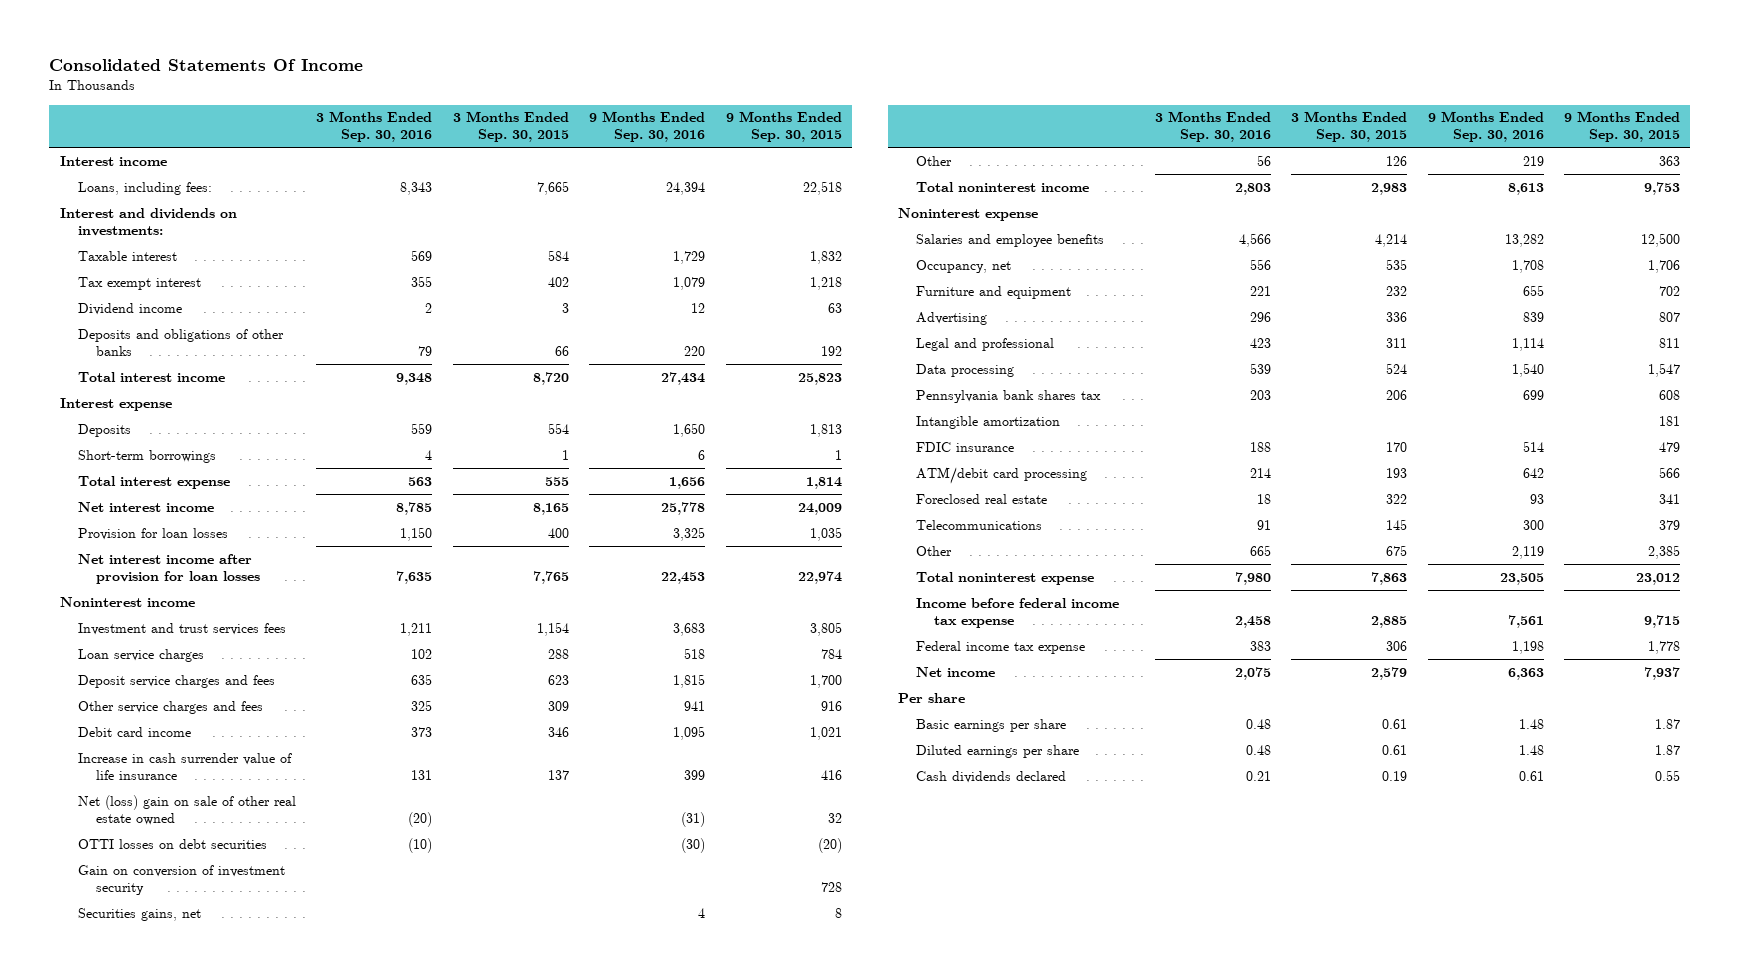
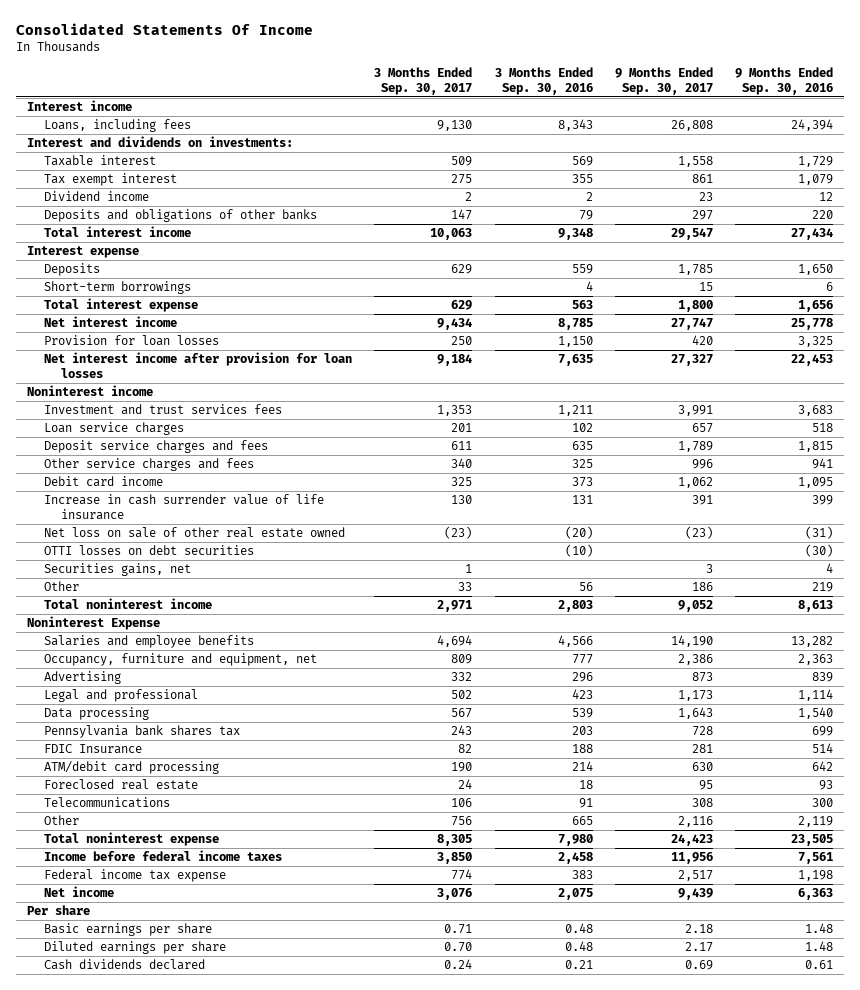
- | 3 Months Ended Sep. 30, 2016 | 3 Months Ended Sep. 30, 2015 | 9 Months Ended Sep. 30, 2016 | 9 Months Ended Sep. 30, 2015
+ | 3 Months Ended Sep. 30, 2017 | 3 Months Ended Sep. 30, 2016 | 9 Months Ended Sep. 30, 2017 | 9 Months Ended Sep. 30, 2016
- Loans, including fees: | 8,343 | 7,665 | 24,394 | 22,518
+ Loans, including fees | 9,130 | 8,343 | 26,808 | 24,394
- Net (loss) gain on sale of other real estate owned | (20) | | (31) | 32
+ Net loss on sale of other real estate owned | (23) | (20) | (23) | (31)
- Gain on conversion of investment security | | | | 728
- Noninterest expense
+ Noninterest Expense
- Occupancy, net | 556 | 535 | 1,708 | 1,706
- Furniture and equipment | 221 | 232 | 655 | 702
+ Occupancy, furniture and equipment, net | 809 | 777 | 2,386 | 2,363
- Intangible amortization | | | | 181
- FDIC insurance | 188 | 170 | 514 | 479
+ FDIC Insurance | 82 | 188 | 281 | 514
- Income before federal income tax expense | 2,458 | 2,885 | 7,561 | 9,715
+ Income before federal income taxes | 3,850 | 2,458 | 11,956 | 7,561

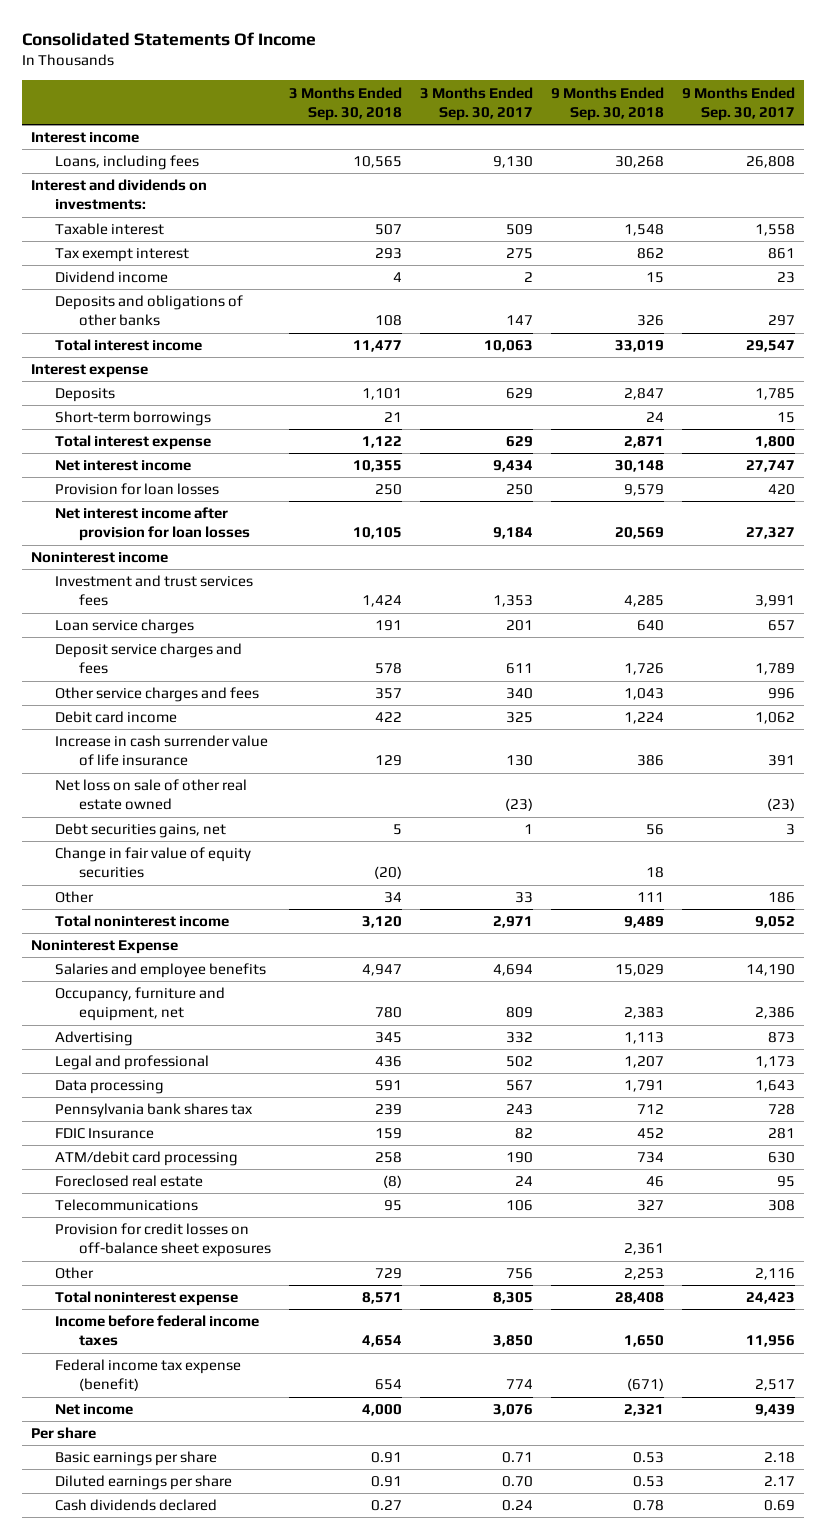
- | 3 Months Ended Sep. 30, 2017 | 3 Months Ended Sep. 30, 2016 | 9 Months Ended Sep. 30, 2017 | 9 Months Ended Sep. 30, 2016
+ | 3 Months Ended Sep. 30, 2018 | 3 Months Ended Sep. 30, 2017 | 9 Months Ended Sep. 30, 2018 | 9 Months Ended Sep. 30, 2017
- OTTI losses on debt securities | | (10) | | (30)
- Securities gains, net | 1 | | 3 | 4
+ Debt securities gains, net | 5 | 1 | 56 | 3
+ Change in fair value of equity securities | (20) | | 18 |
+ Provision for credit losses on off-balance sheet exposures | | | 2,361 |
- Federal income tax expense | 774 | 383 | 2,517 | 1,198
+ Federal income tax expense (benefit) | 654 | 774 | (671) | 2,517

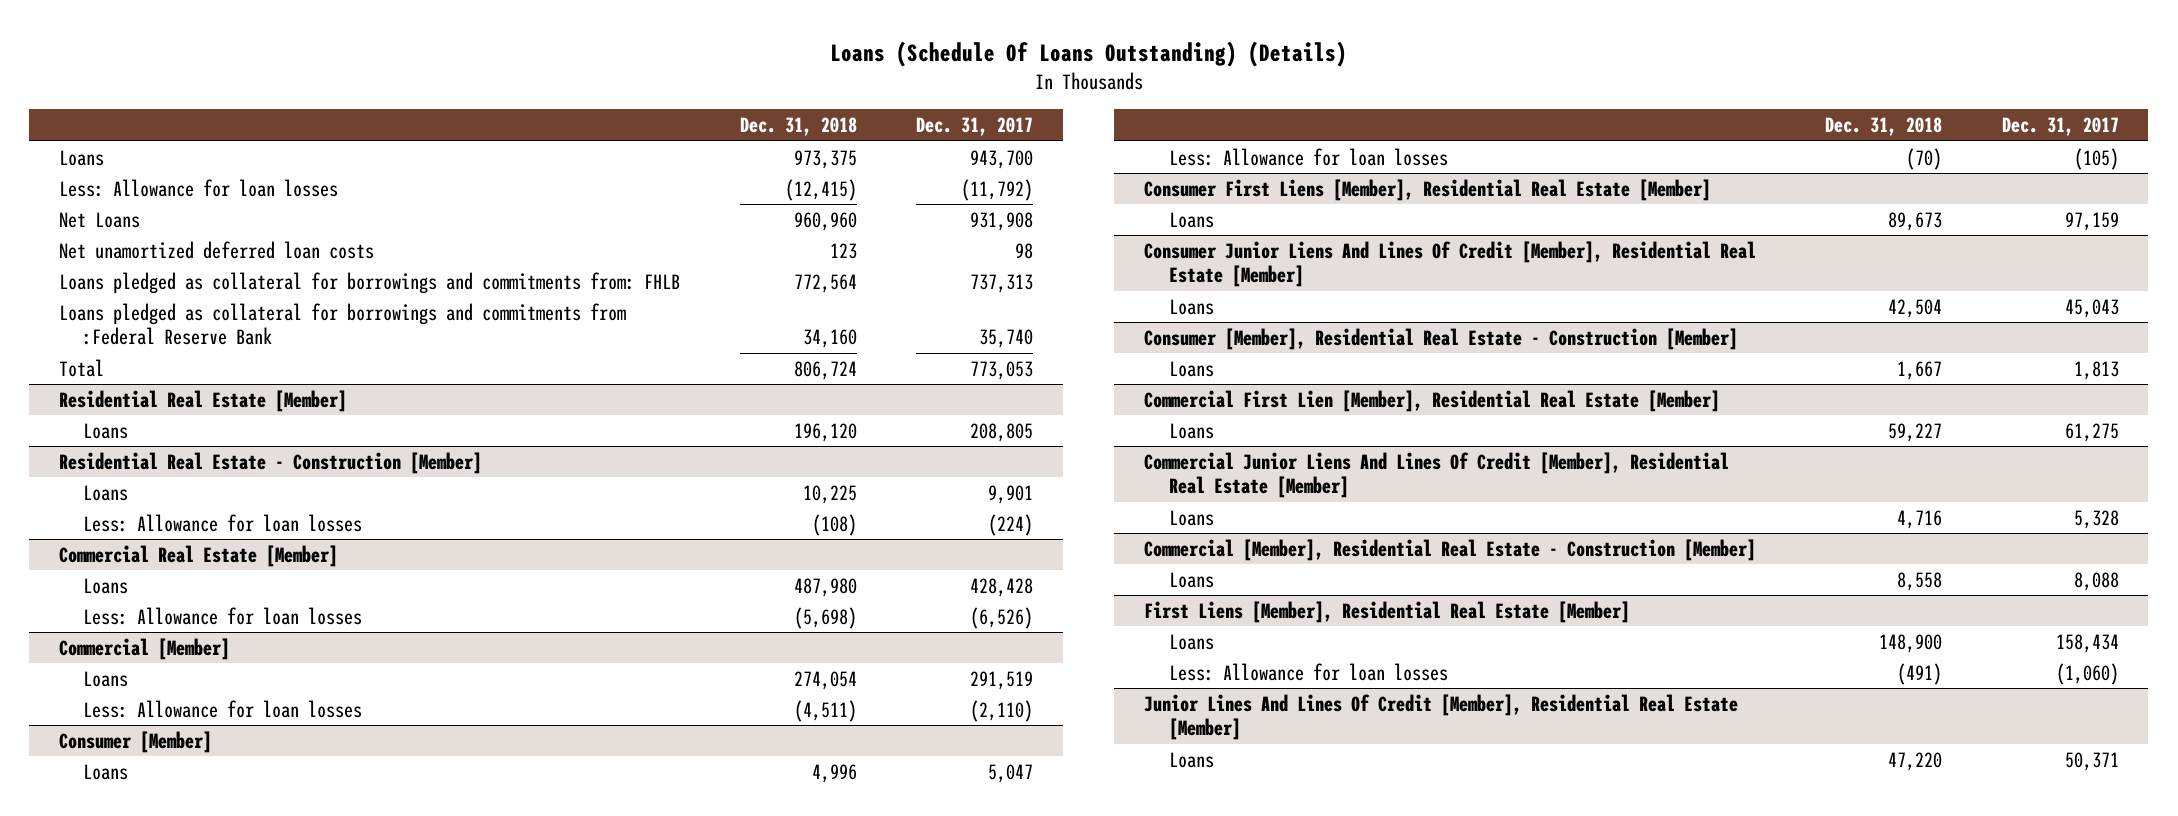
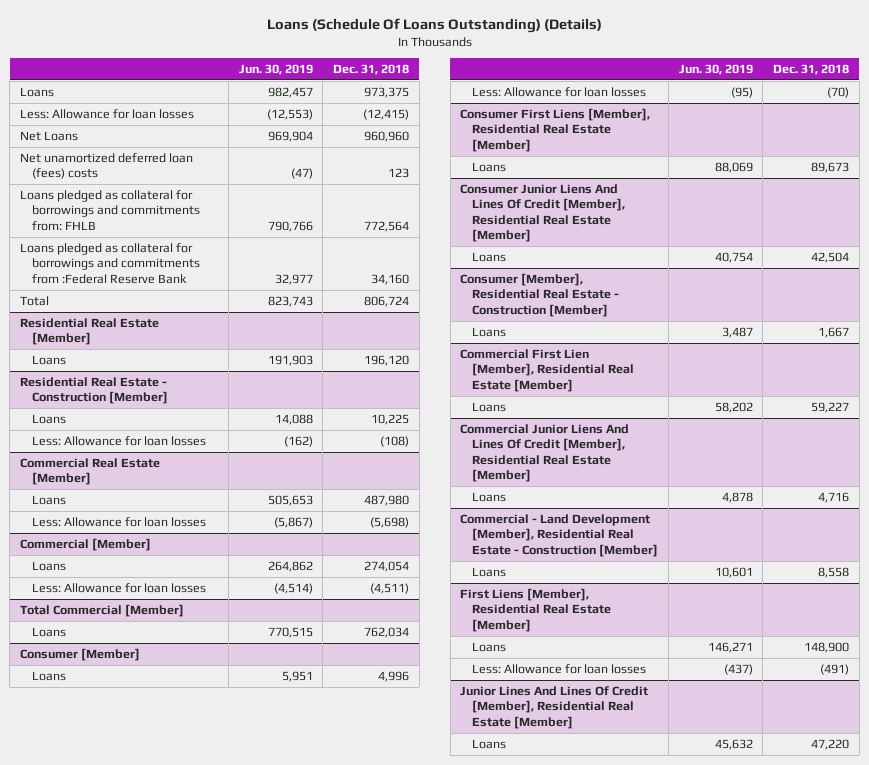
- | Dec. 31, 2018 | Dec. 31, 2017
+ | Jun. 30, 2019 | Dec. 31, 2018
- Net unamortized deferred loan costs | 123 | 98
+ Net unamortized deferred loan (fees) costs | (47) | 123
+ Total Commercial [Member]
+ Loans | 770,515 | 762,034
- Commercial [Member], Residential Real Estate - Construction [Member]
+ Commercial - Land Development [Member], Residential Real Estate - Construction [Member]

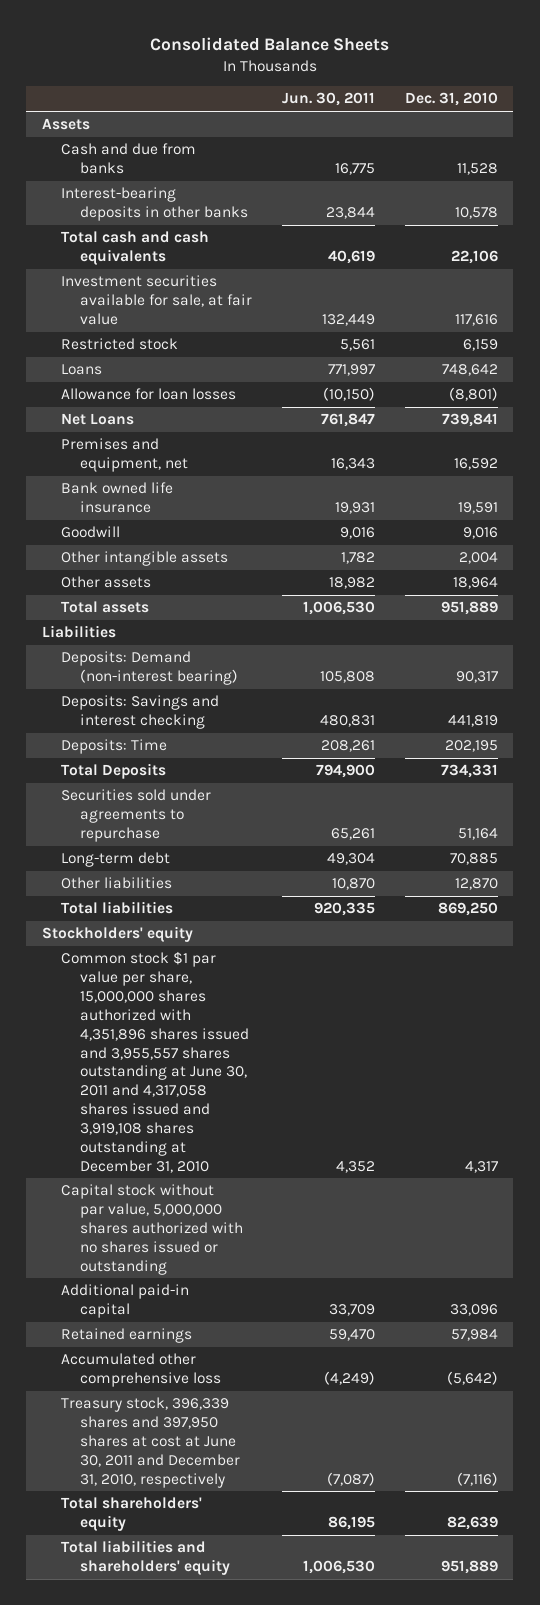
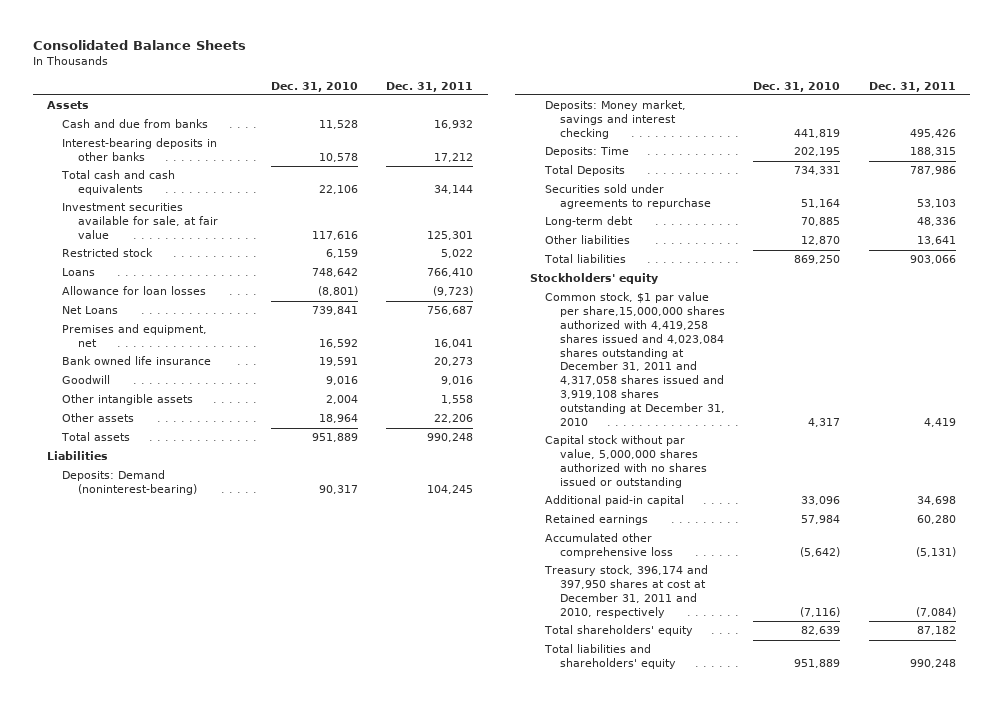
- | Jun. 30, 2011 | Dec. 31, 2010
+ | Dec. 31, 2010 | Dec. 31, 2011
- Deposits: Demand (non-interest bearing) | 105,808 | 90,317
- Deposits: Savings and interest checking | 480,831 | 441,819
+ Deposits: Demand (noninterest-bearing) | 90,317 | 104,245
+ Deposits: Money market, savings and interest checking | 441,819 | 495,426
- Common stock $1 par value per share, 15,000,000 shares authorized with 4,351,896 shares issued and 3,955,557 shares outstanding at June 30, 2011 and 4,317,058 shares issued and 3,919,108 shares outstanding at December 31, 2010 | 4,352 | 4,317
+ Common stock, $1 par value per share,15,000,000 shares authorized with 4,419,258 shares issued and 4,023,084 shares outstanding at December 31, 2011 and 4,317,058 shares issued and 3,919,108 shares outstanding at December 31, 2010 | 4,317 | 4,419
- Treasury stock, 396,339 shares and 397,950 shares at cost at June 30, 2011 and December 31, 2010, respectively | (7,087) | (7,116)
+ Treasury stock, 396,174 and 397,950 shares at cost at December 31, 2011 and 2010, respectively | (7,116) | (7,084)

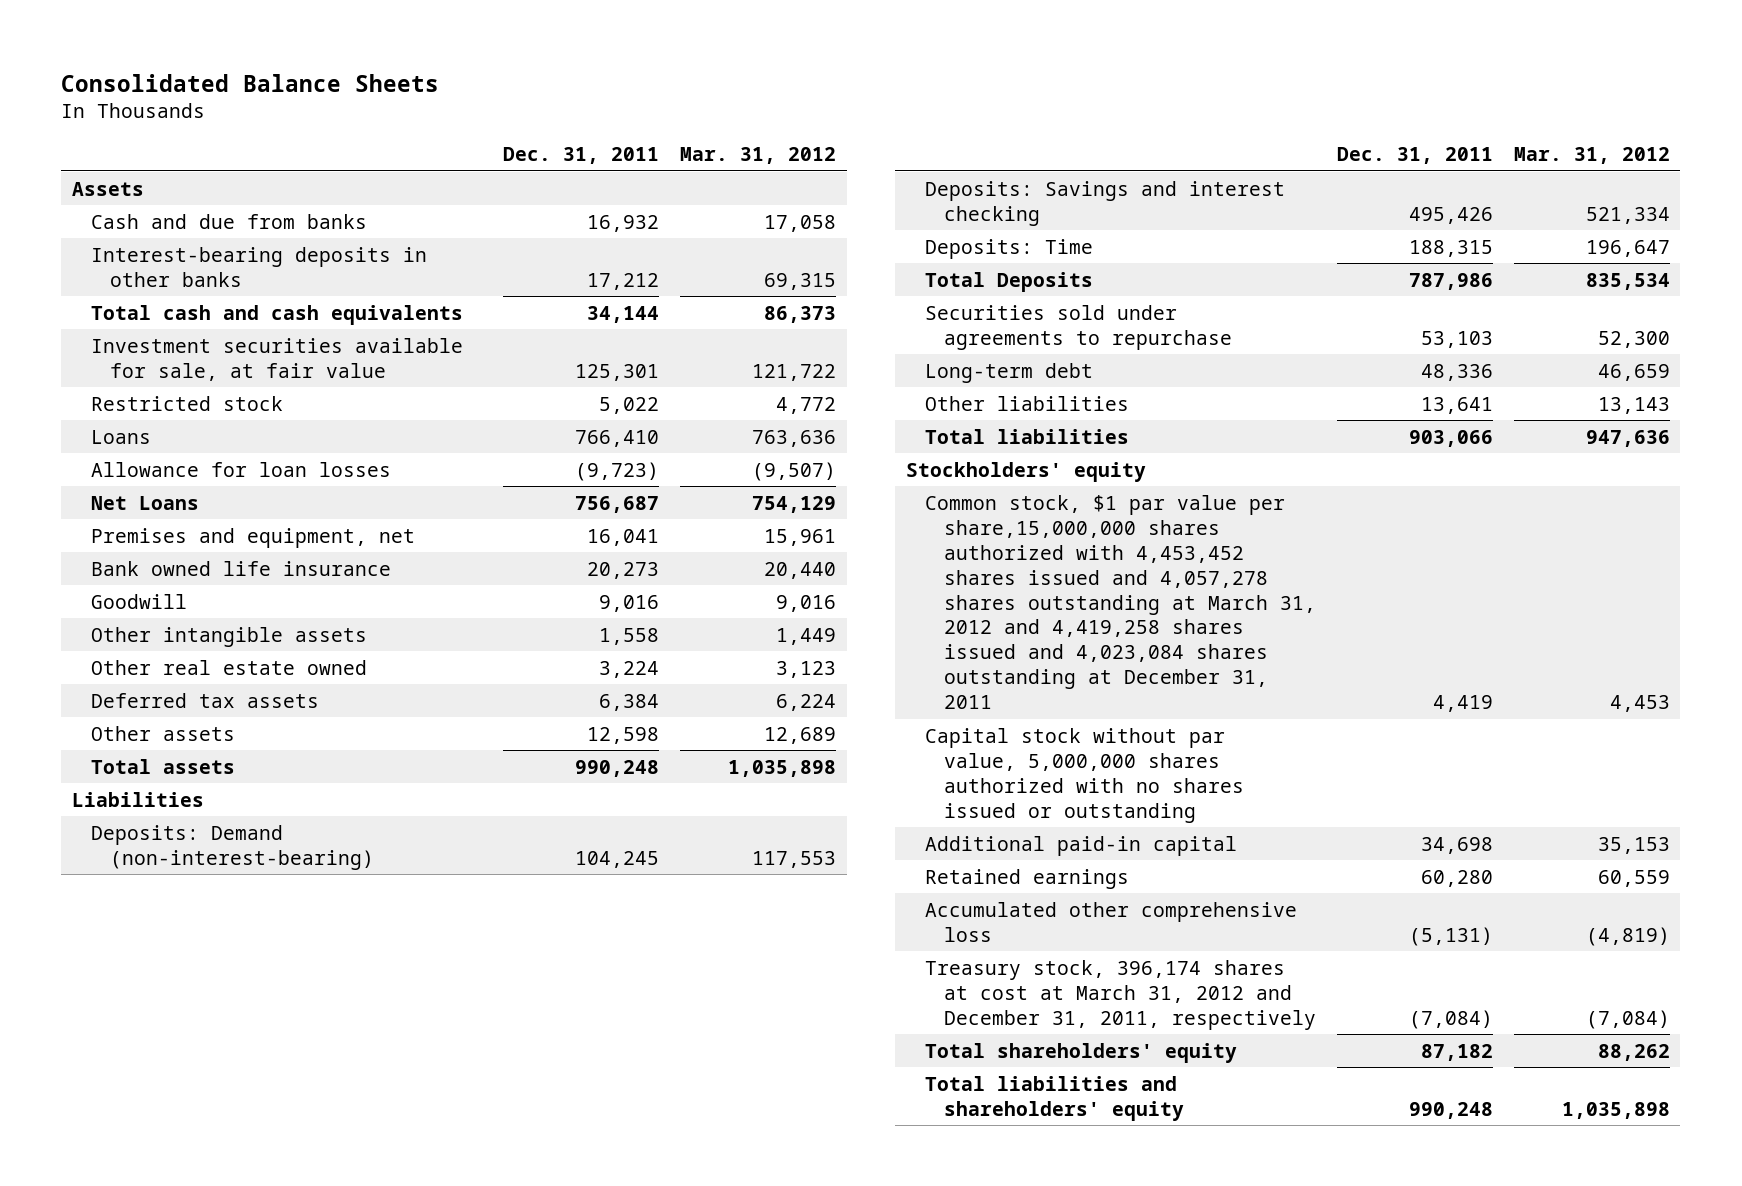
- | Dec. 31, 2010 | Dec. 31, 2011
+ | Dec. 31, 2011 | Mar. 31, 2012
- Other assets | 18,964 | 22,206
+ Other real estate owned | 3,224 | 3,123
+ Deferred tax assets | 6,384 | 6,224
+ Other assets | 12,598 | 12,689
- Deposits: Demand (noninterest-bearing) | 90,317 | 104,245
- Deposits: Money market, savings and interest checking | 441,819 | 495,426
+ Deposits: Demand (non-interest-bearing) | 104,245 | 117,553
+ Deposits: Savings and interest checking | 495,426 | 521,334
- Common stock, $1 par value per share,15,000,000 shares authorized with 4,419,258 shares issued and 4,023,084 shares outstanding at December 31, 2011 and 4,317,058 shares issued and 3,919,108 shares outstanding at December 31, 2010 | 4,317 | 4,419
+ Common stock, $1 par value per share,15,000,000 shares authorized with 4,453,452 shares issued and 4,057,278 shares outstanding at March 31, 2012 and 4,419,258 shares issued and 4,023,084 shares outstanding at December 31, 2011 | 4,419 | 4,453
- Treasury stock, 396,174 and 397,950 shares at cost at December 31, 2011 and 2010, respectively | (7,116) | (7,084)
+ Treasury stock, 396,174 shares at cost at March 31, 2012 and December 31, 2011, respectively | (7,084) | (7,084)

